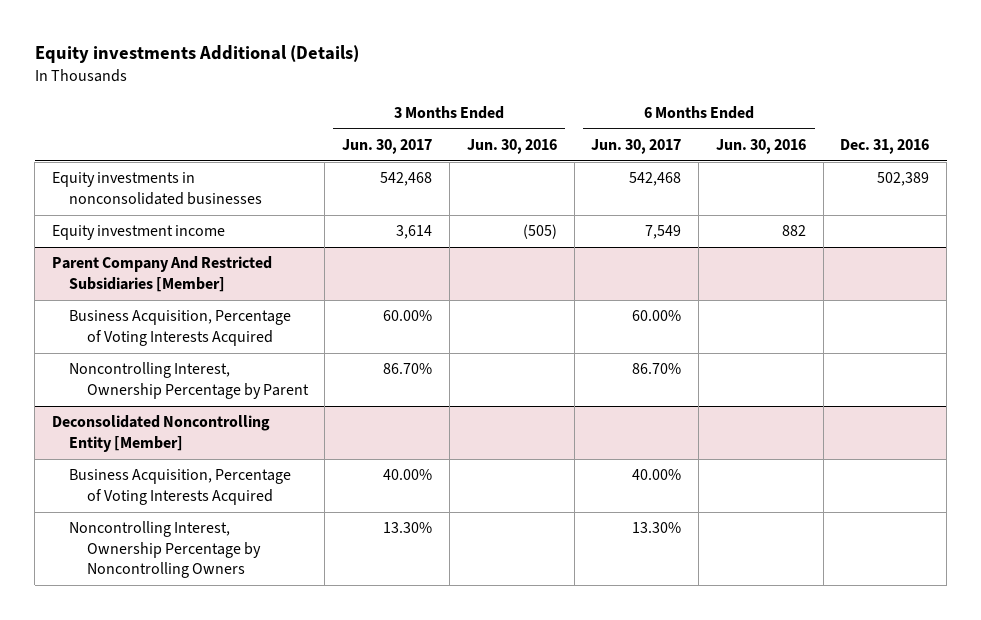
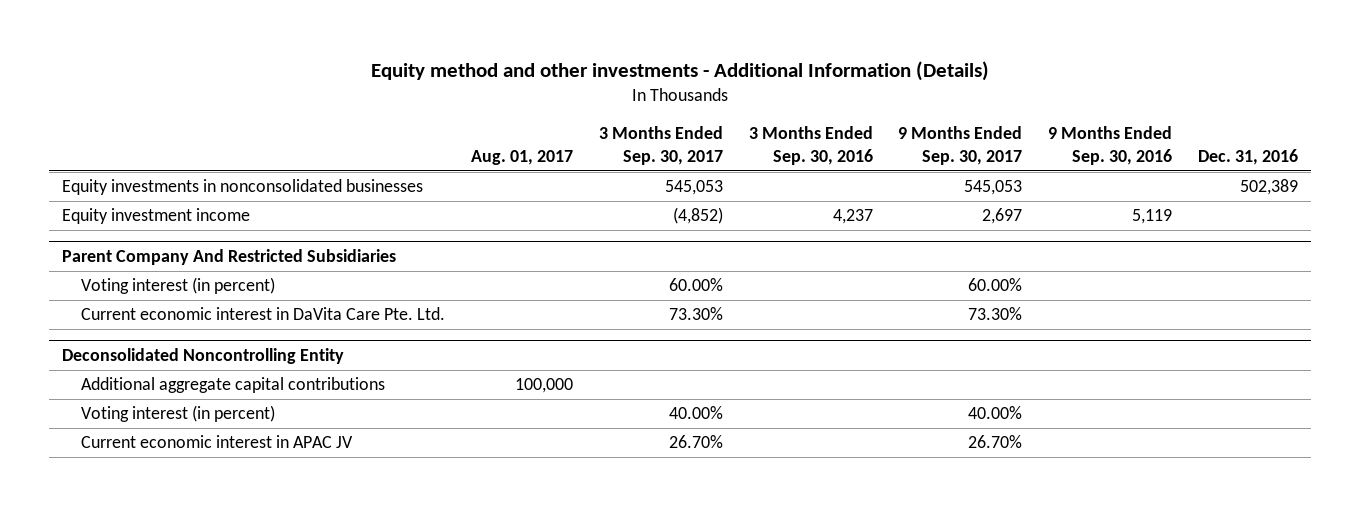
- Equity investments Additional (Details)
+ Equity method and other investments - Additional Information (Details)
- | 3 Months Ended Jun. 30, 2017 | 3 Months Ended Jun. 30, 2016 | 6 Months Ended Jun. 30, 2017 | 6 Months Ended Jun. 30, 2016 | Dec. 31, 2016
+ | Aug. 01, 2017 | 3 Months Ended Sep. 30, 2017 | 3 Months Ended Sep. 30, 2016 | 9 Months Ended Sep. 30, 2017 | 9 Months Ended Sep. 30, 2016 | Dec. 31, 2016
- Parent Company And Restricted Subsidiaries [Member]
- Business Acquisition, Percentage of Voting Interests Acquired | 60.00% | | 60.00% | |
- Noncontrolling Interest, Ownership Percentage by Parent | 86.70% | | 86.70% | |
- Deconsolidated Noncontrolling Entity [Member]
- Business Acquisition, Percentage of Voting Interests Acquired | 40.00% | | 40.00% | |
- Noncontrolling Interest, Ownership Percentage by Noncontrolling Owners | 13.30% | | 13.30% | |
+ Parent Company And Restricted Subsidiaries
+ Voting interest (in percent) | | 60.00% | | 60.00% | |
+ Current economic interest in DaVita Care Pte. Ltd. | | 73.30% | | 73.30% | |
+ Deconsolidated Noncontrolling Entity
+ Additional aggregate capital contributions | 100,000 | | | | |
+ Voting interest (in percent) | | 40.00% | | 40.00% | |
+ Current economic interest in APAC JV | | 26.70% | | 26.70% | |

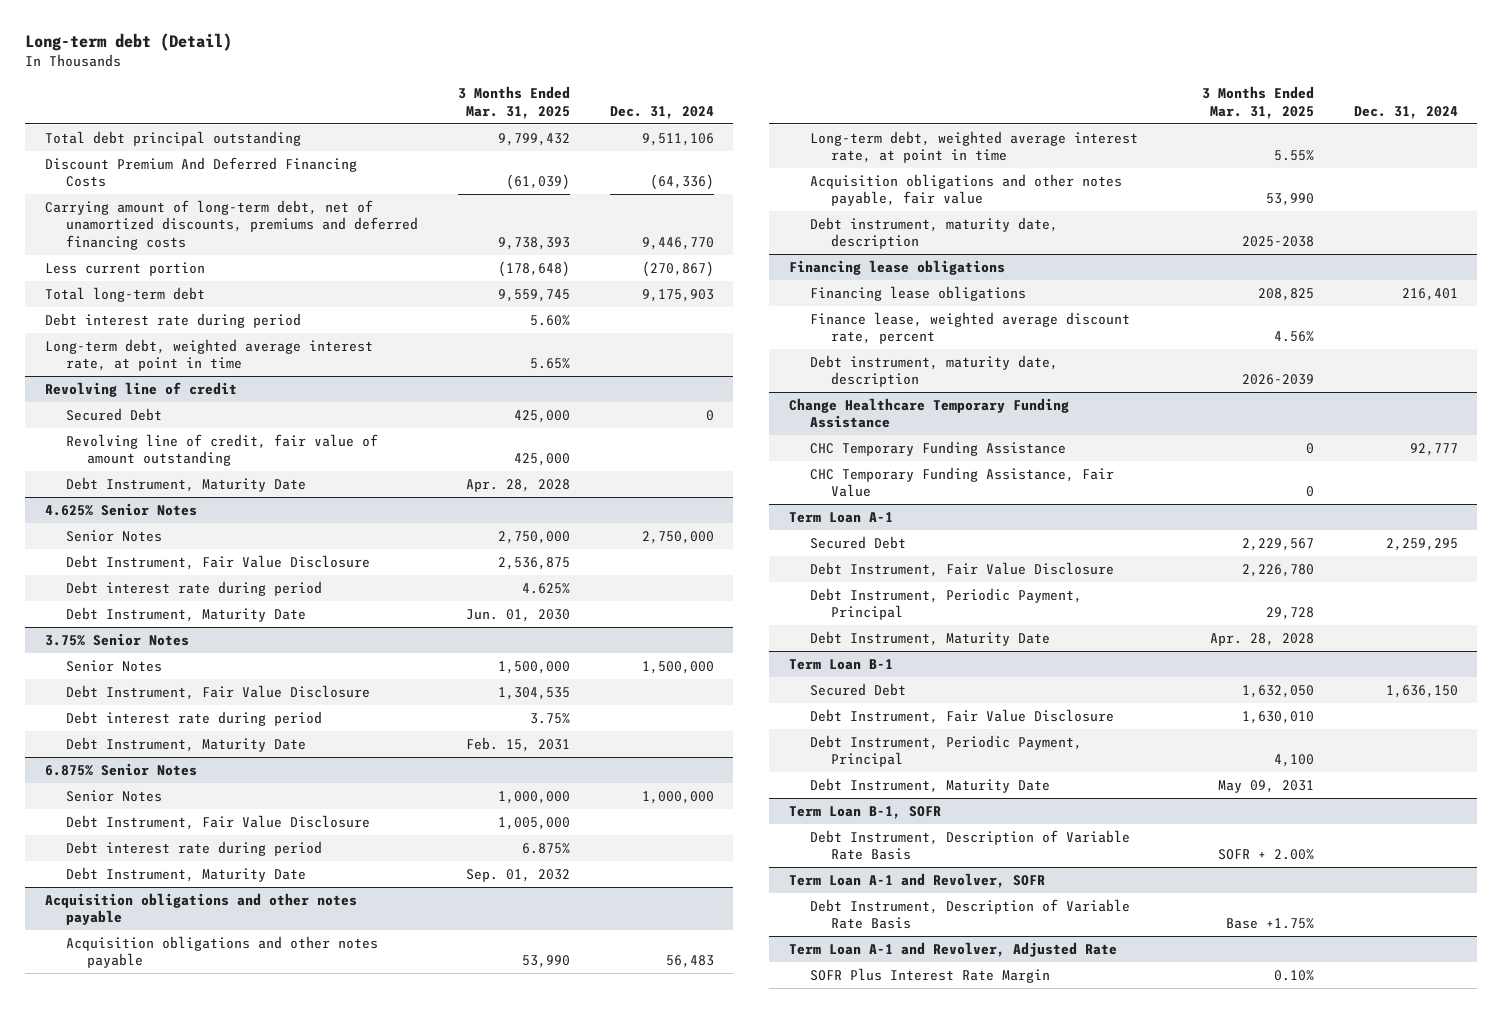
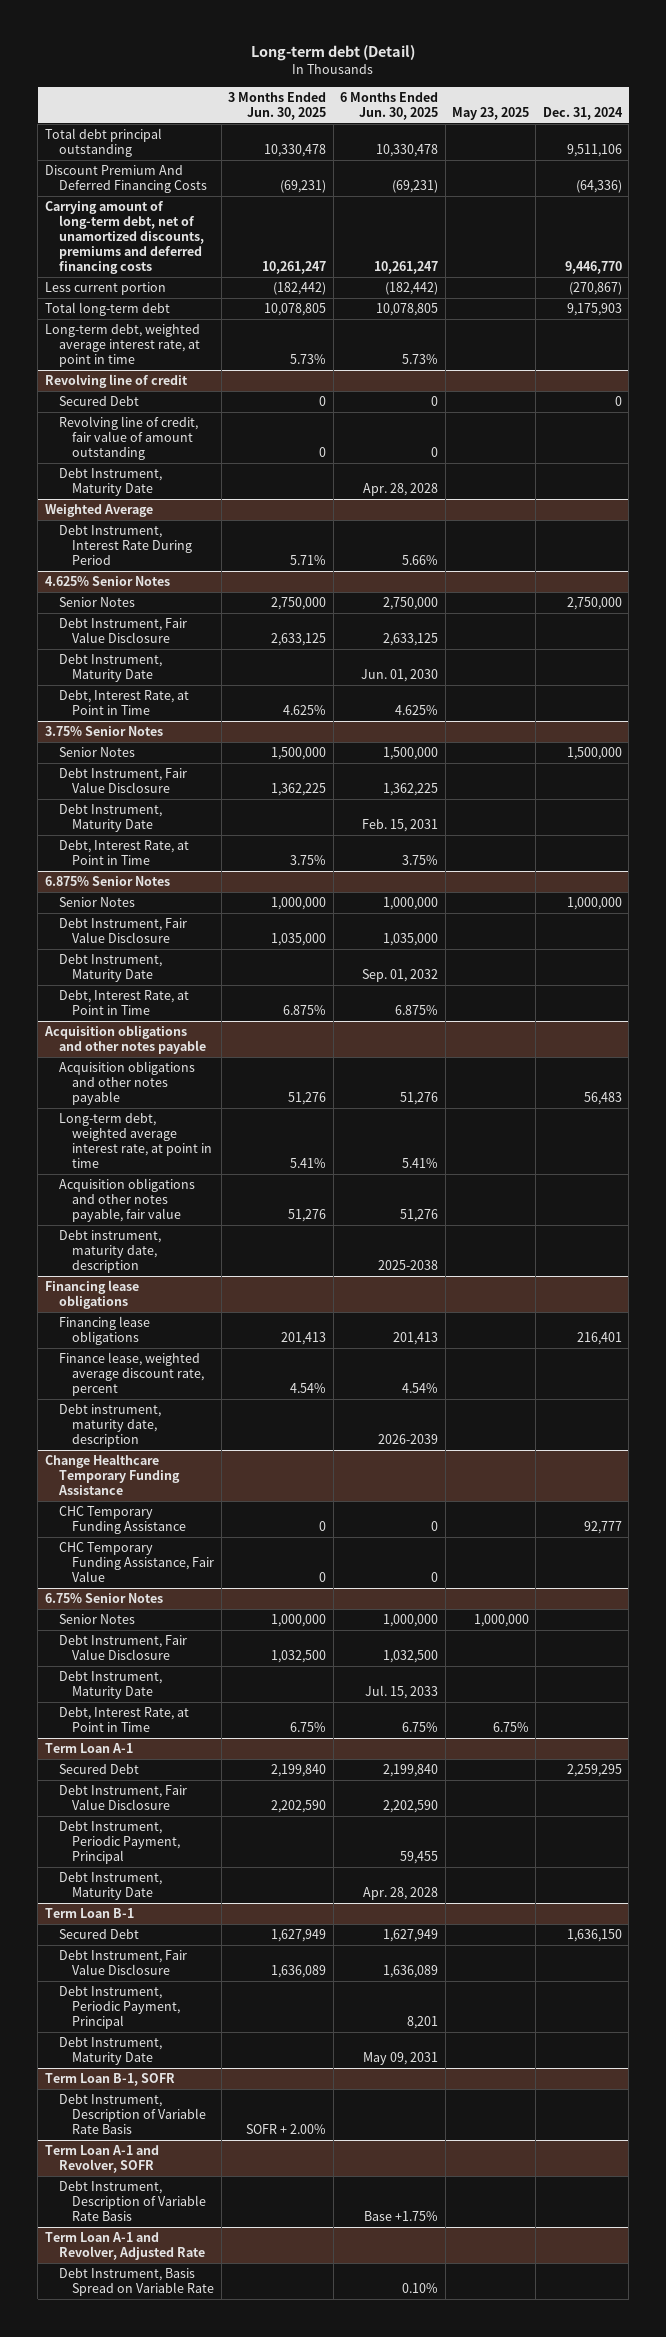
- | 3 Months Ended Mar. 31, 2025 | Dec. 31, 2024
+ | 3 Months Ended Jun. 30, 2025 | 6 Months Ended Jun. 30, 2025 | May 23, 2025 | Dec. 31, 2024
- Debt interest rate during period | 5.60% |
+ Weighted Average
+ Debt Instrument, Interest Rate During Period | 5.71% | 5.66% | |
@ 4.625% Senior Notes
- Debt interest rate during period | 4.625% |
+ Debt, Interest Rate, at Point in Time | 4.625% | 4.625% | |
@ 3.75% Senior Notes
- Debt interest rate during period | 3.75% |
+ Debt, Interest Rate, at Point in Time | 3.75% | 3.75% | |
@ 6.875% Senior Notes
- Debt interest rate during period | 6.875% |
+ Debt, Interest Rate, at Point in Time | 6.875% | 6.875% | |
+ 6.75% Senior Notes
+ Senior Notes | 1,000,000 | 1,000,000 | 1,000,000 |
+ Debt Instrument, Fair Value Disclosure | 1,032,500 | 1,032,500 | |
+ Debt Instrument, Maturity Date | | Jul. 15, 2033 | |
+ Debt, Interest Rate, at Point in Time | 6.75% | 6.75% | 6.75% |
@ Term Loan A-1 and Revolver, Adjusted Rate
- SOFR Plus Interest Rate Margin | 0.10% |
+ Debt Instrument, Basis Spread on Variable Rate | | 0.10% | |

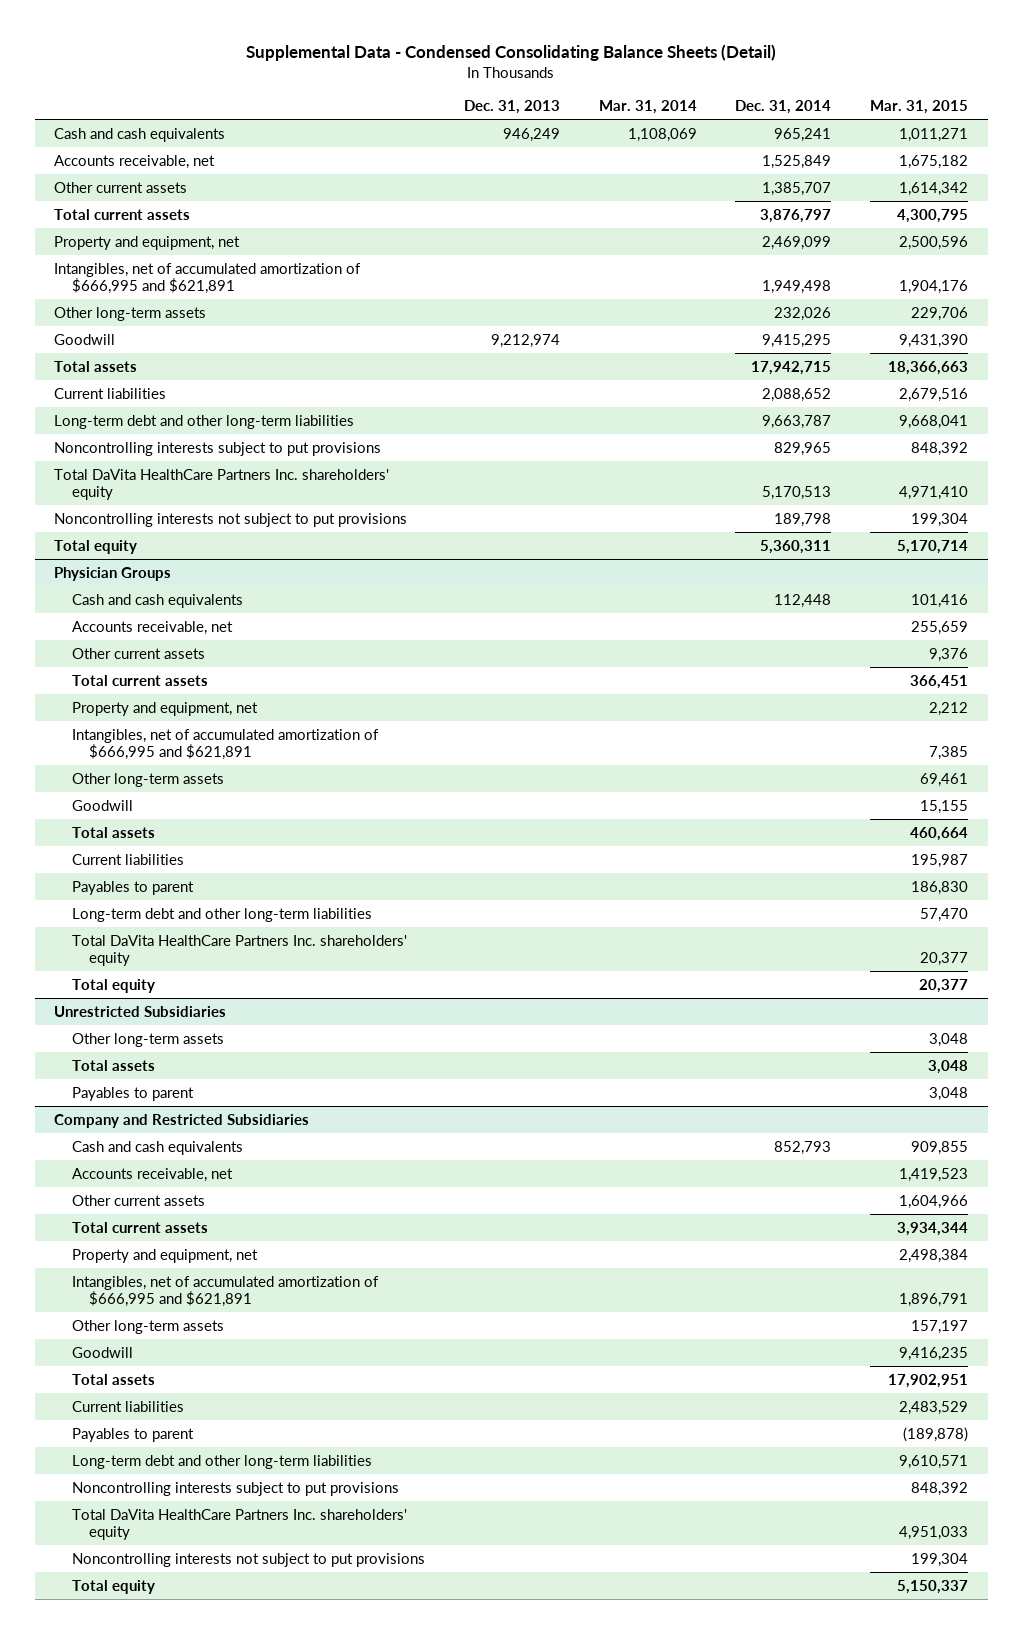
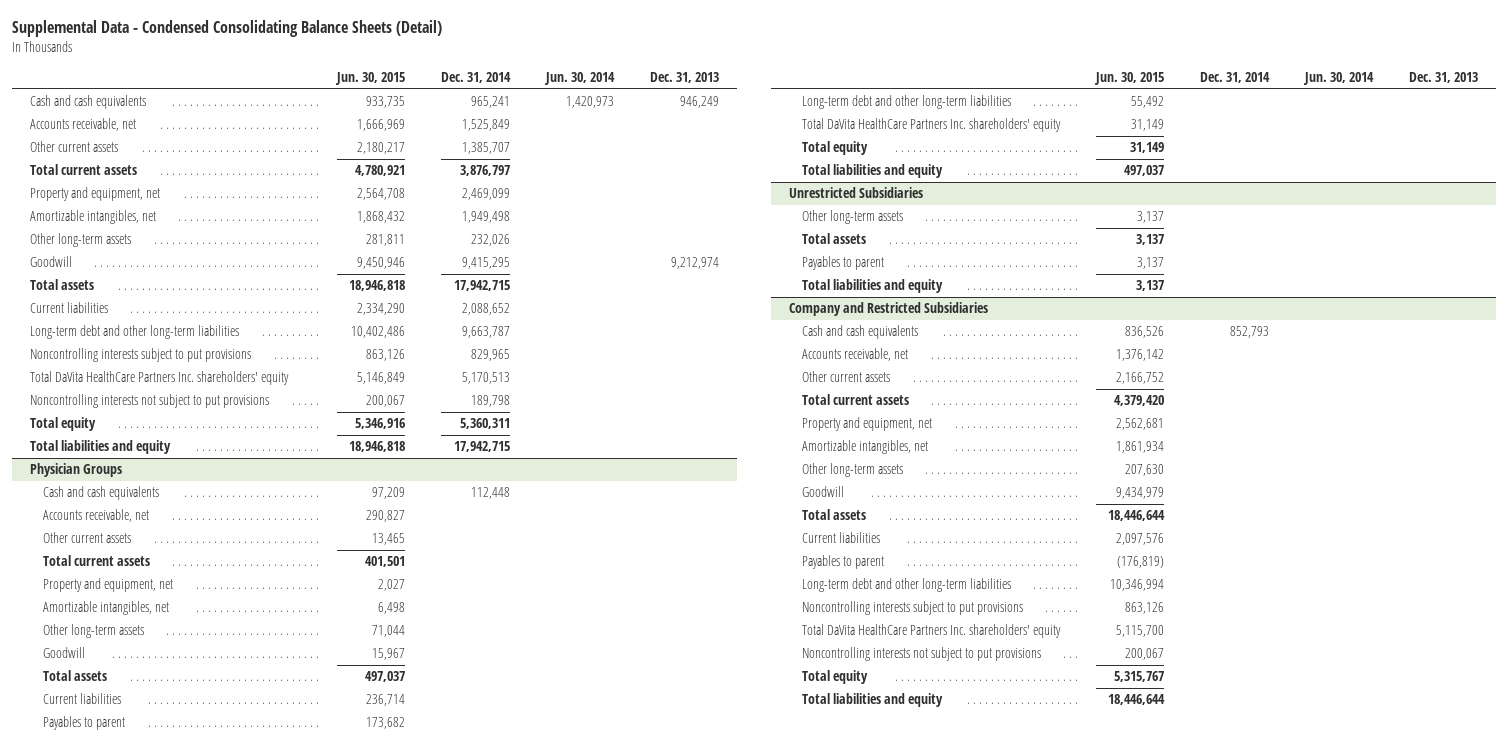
- | Dec. 31, 2013 | Mar. 31, 2014 | Dec. 31, 2014 | Mar. 31, 2015
+ | Jun. 30, 2015 | Dec. 31, 2014 | Jun. 30, 2014 | Dec. 31, 2013
- Intangibles, net of accumulated amortization of $666,995 and $621,891 | | | 1,949,498 | 1,904,176
+ Amortizable intangibles, net | 1,868,432 | 1,949,498 | |
+ Total liabilities and equity | 18,946,818 | 17,942,715 | |
@ Physician Groups
- Intangibles, net of accumulated amortization of $666,995 and $621,891 | | | | 7,385
+ Amortizable intangibles, net | 6,498 | | |
+ Total liabilities and equity | 497,037 | | |
@ Unrestricted Subsidiaries
+ Total liabilities and equity | 3,137 | | |
@ Company and Restricted Subsidiaries
- Intangibles, net of accumulated amortization of $666,995 and $621,891 | | | | 1,896,791
+ Amortizable intangibles, net | 1,861,934 | | |
+ Total liabilities and equity | 18,446,644 | | |

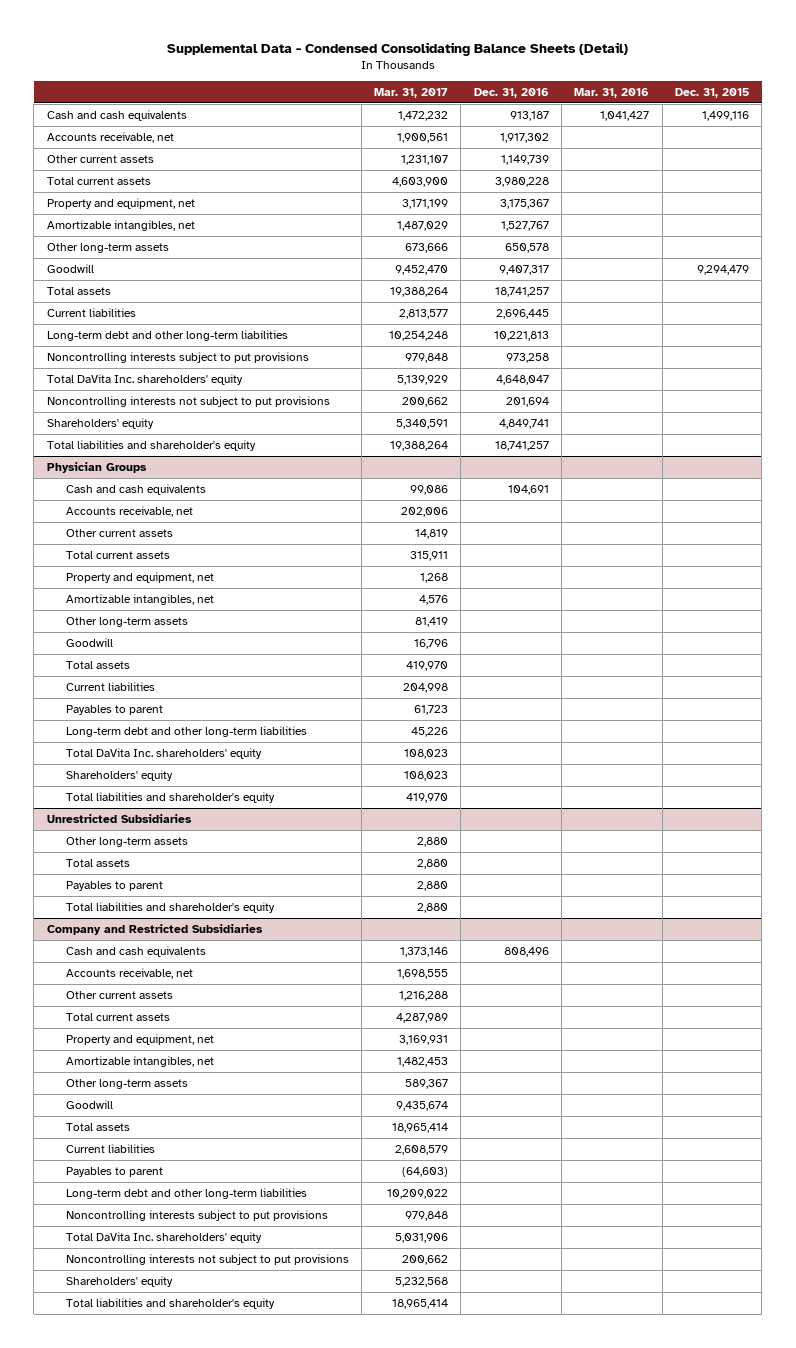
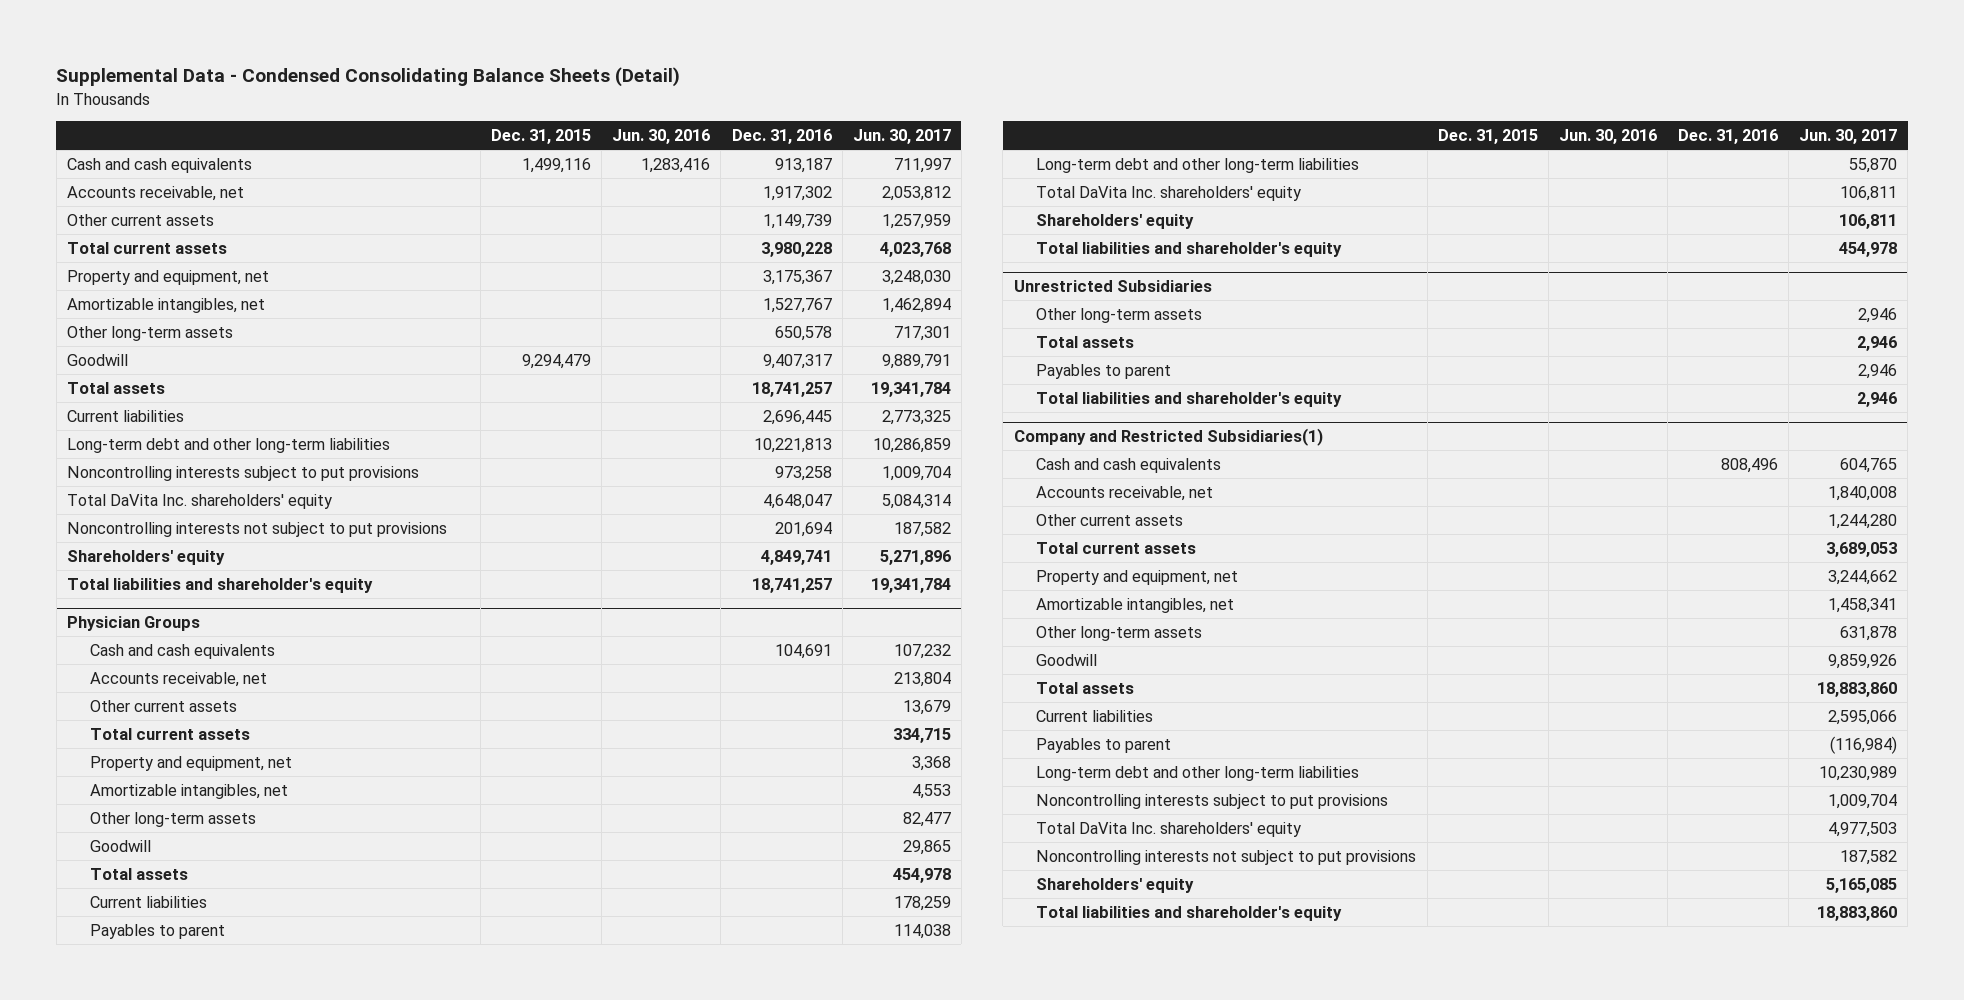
- | Mar. 31, 2017 | Dec. 31, 2016 | Mar. 31, 2016 | Dec. 31, 2015
+ | Dec. 31, 2015 | Jun. 30, 2016 | Dec. 31, 2016 | Jun. 30, 2017
- Company and Restricted Subsidiaries
+ Company and Restricted Subsidiaries(1)

